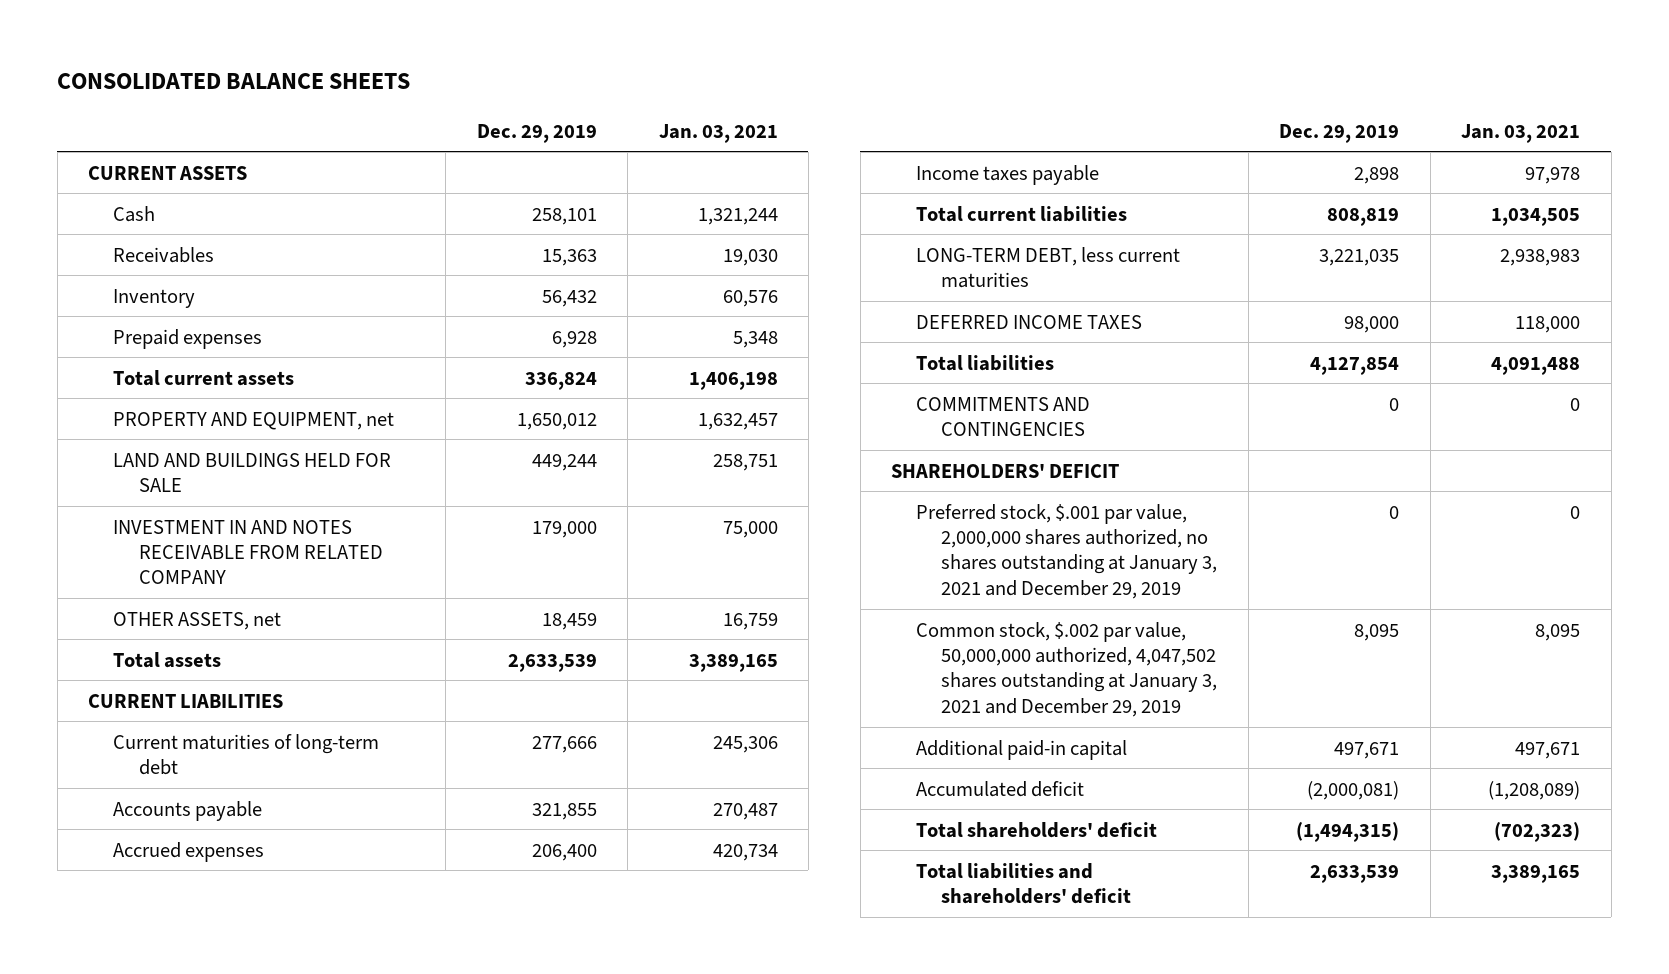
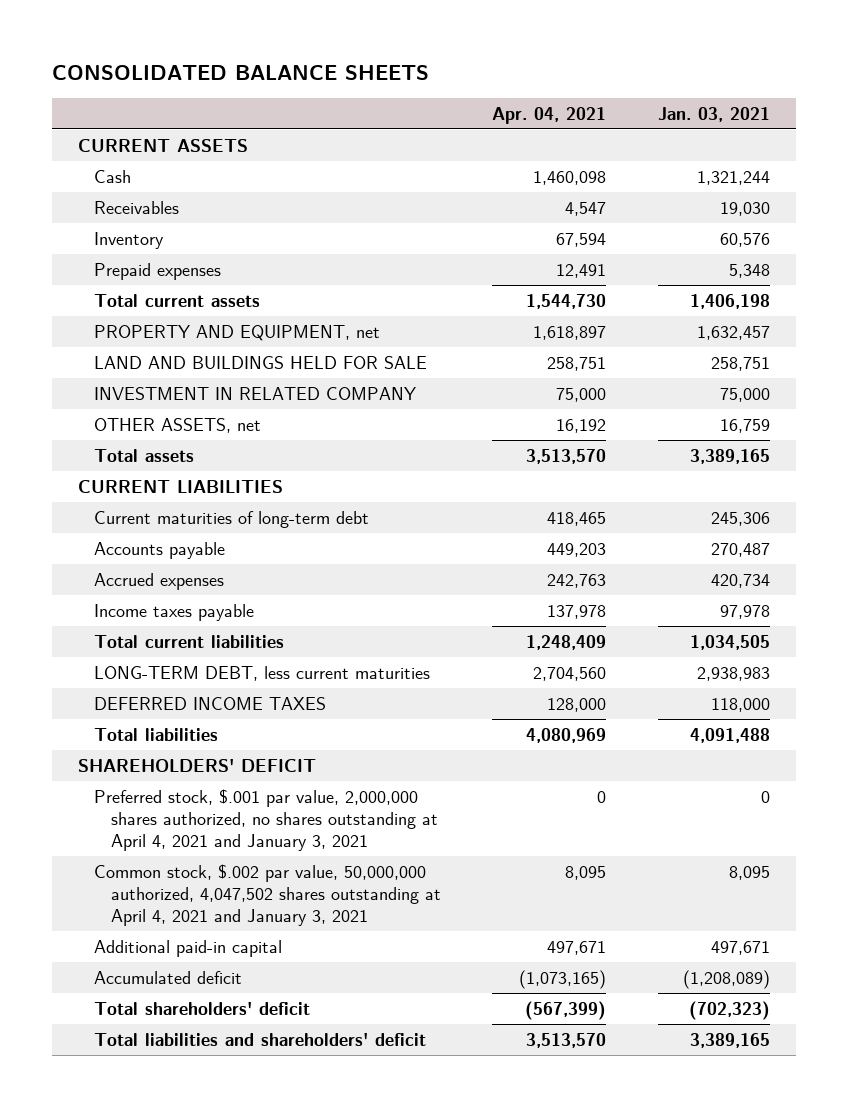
- | Dec. 29, 2019 | Jan. 03, 2021
+ | Apr. 04, 2021 | Jan. 03, 2021
- INVESTMENT IN AND NOTES RECEIVABLE FROM RELATED COMPANY | 179,000 | 75,000
+ INVESTMENT IN RELATED COMPANY | 75,000 | 75,000
- COMMITMENTS AND CONTINGENCIES | 0 | 0
- Preferred stock, $.001 par value, 2,000,000 shares authorized, no shares outstanding at January 3, 2021 and December 29, 2019 | 0 | 0
- Common stock, $.002 par value, 50,000,000 authorized, 4,047,502 shares outstanding at January 3, 2021 and December 29, 2019 | 8,095 | 8,095
+ Preferred stock, $.001 par value, 2,000,000 shares authorized, no shares outstanding at April 4, 2021 and January 3, 2021 | 0 | 0
+ Common stock, $.002 par value, 50,000,000 authorized, 4,047,502 shares outstanding at April 4, 2021 and January 3, 2021 | 8,095 | 8,095

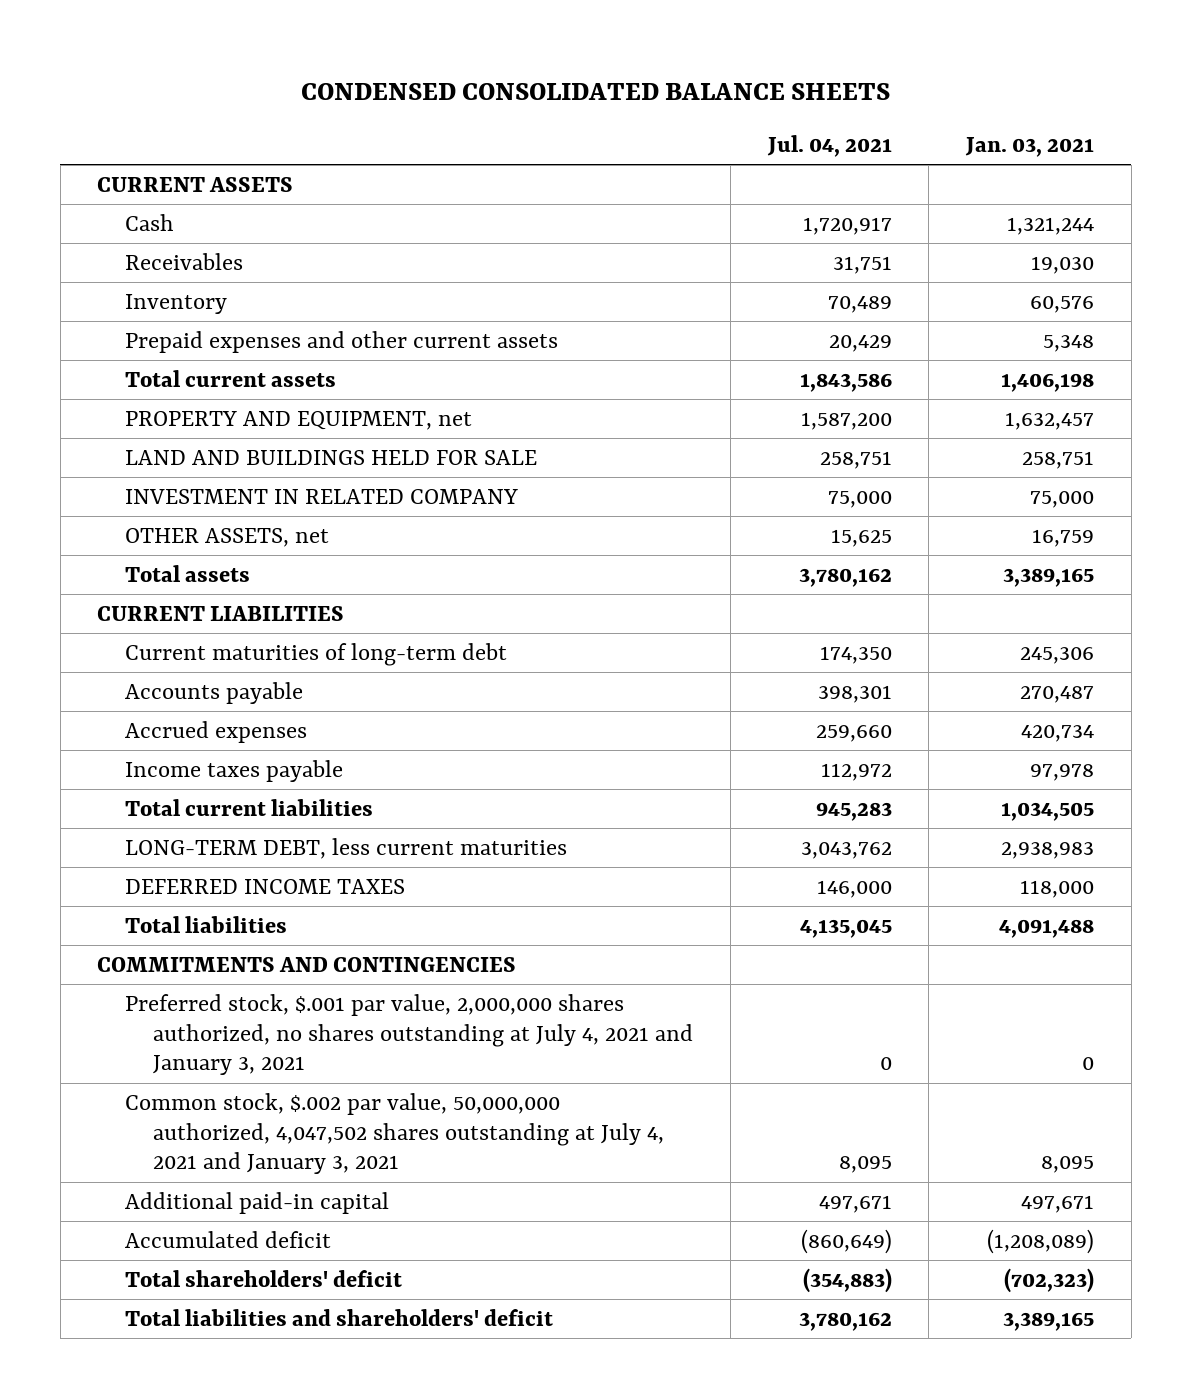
- CONSOLIDATED BALANCE SHEETS
+ CONDENSED CONSOLIDATED BALANCE SHEETS
- | Apr. 04, 2021 | Jan. 03, 2021
+ | Jul. 04, 2021 | Jan. 03, 2021
- Prepaid expenses | 12,491 | 5,348
+ Prepaid expenses and other current assets | 20,429 | 5,348
- SHAREHOLDERS' DEFICIT
- Preferred stock, $.001 par value, 2,000,000 shares authorized, no shares outstanding at April 4, 2021 and January 3, 2021 | 0 | 0
- Common stock, $.002 par value, 50,000,000 authorized, 4,047,502 shares outstanding at April 4, 2021 and January 3, 2021 | 8,095 | 8,095
+ COMMITMENTS AND CONTINGENCIES
+ Preferred stock, $.001 par value, 2,000,000 shares authorized, no shares outstanding at July 4, 2021 and January 3, 2021 | 0 | 0
+ Common stock, $.002 par value, 50,000,000 authorized, 4,047,502 shares outstanding at July 4, 2021 and January 3, 2021 | 8,095 | 8,095

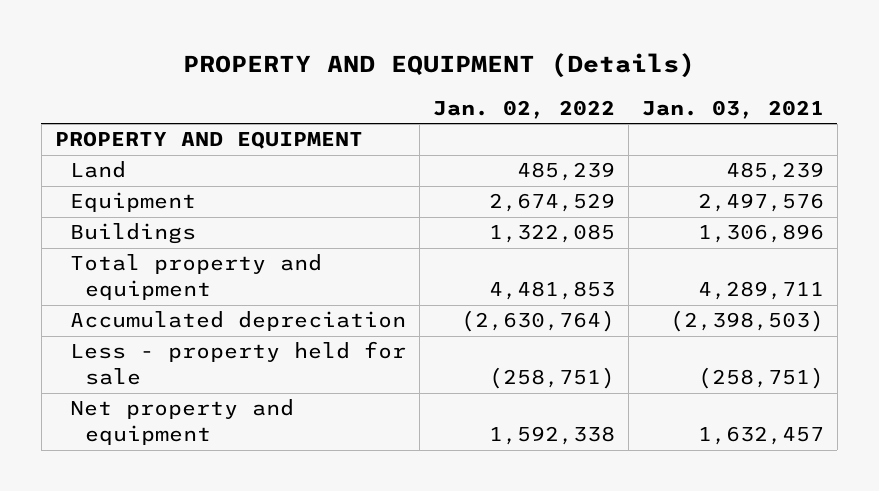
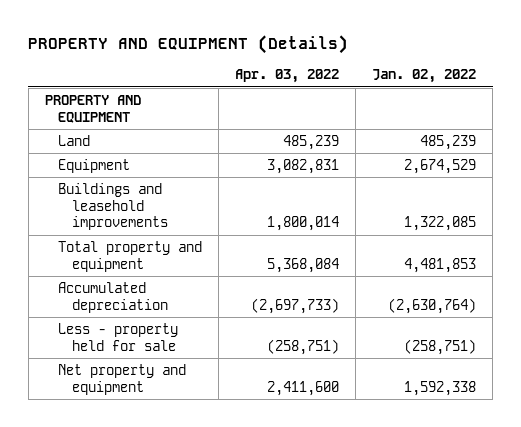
- | Jan. 02, 2022 | Jan. 03, 2021
+ | Apr. 03, 2022 | Jan. 02, 2022
- Buildings | 1,322,085 | 1,306,896
+ Buildings and leasehold improvements | 1,800,014 | 1,322,085

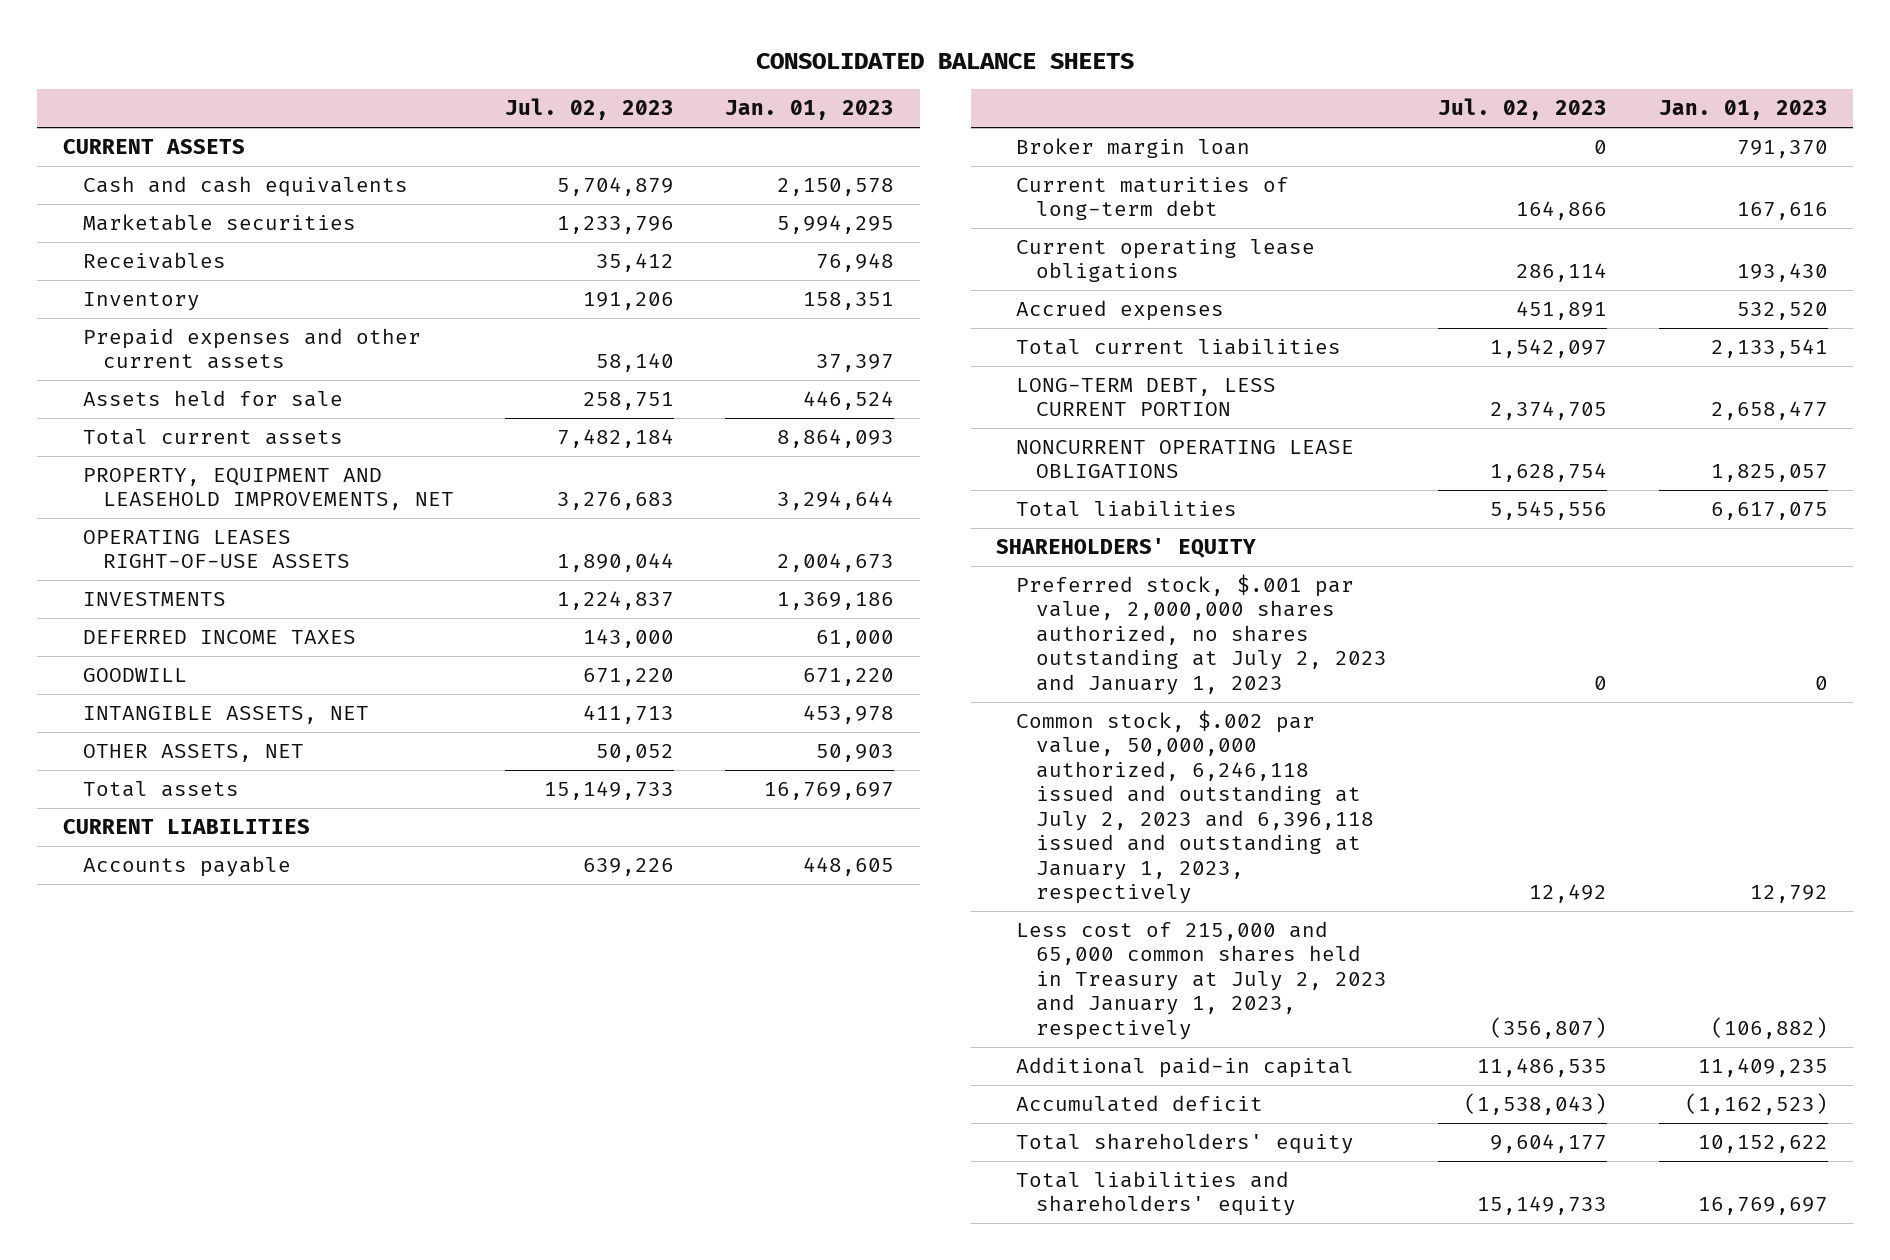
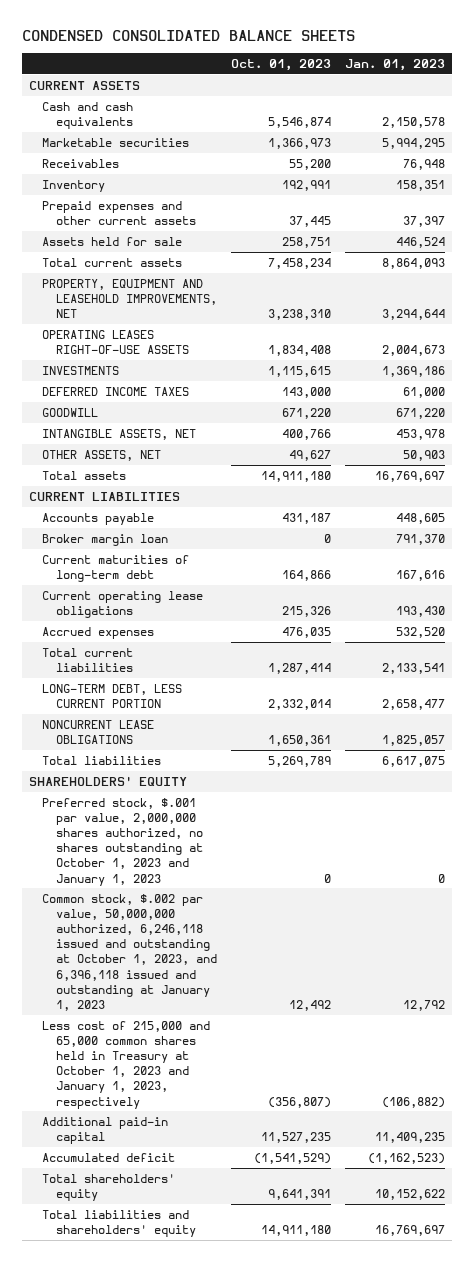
- CONSOLIDATED BALANCE SHEETS
+ CONDENSED CONSOLIDATED BALANCE SHEETS
- | Jul. 02, 2023 | Jan. 01, 2023
+ | Oct. 01, 2023 | Jan. 01, 2023
- NONCURRENT OPERATING LEASE OBLIGATIONS | 1,628,754 | 1,825,057
+ NONCURRENT LEASE OBLIGATIONS | 1,650,361 | 1,825,057
- Preferred stock, $.001 par value, 2,000,000 shares authorized, no shares outstanding at July 2, 2023 and January 1, 2023 | 0 | 0
- Common stock, $.002 par value, 50,000,000 authorized, 6,246,118 issued and outstanding at July 2, 2023 and 6,396,118 issued and outstanding at January 1, 2023, respectively | 12,492 | 12,792
- Less cost of 215,000 and 65,000 common shares held in Treasury at July 2, 2023 and January 1, 2023, respectively | (356,807) | (106,882)
+ Preferred stock, $.001 par value, 2,000,000 shares authorized, no shares outstanding at October 1, 2023 and January 1, 2023 | 0 | 0
+ Common stock, $.002 par value, 50,000,000 authorized, 6,246,118 issued and outstanding at October 1, 2023, and 6,396,118 issued and outstanding at January 1, 2023 | 12,492 | 12,792
+ Less cost of 215,000 and 65,000 common shares held in Treasury at October 1, 2023 and January 1, 2023, respectively | (356,807) | (106,882)

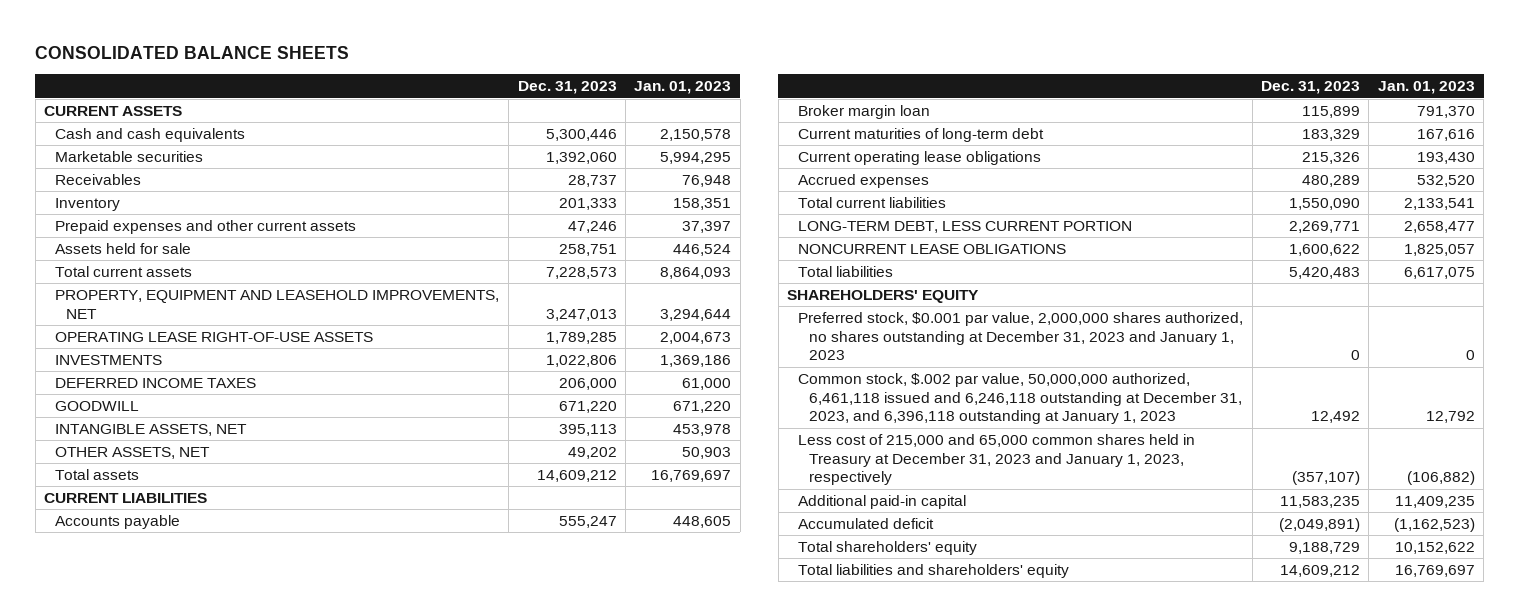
- CONDENSED CONSOLIDATED BALANCE SHEETS
+ CONSOLIDATED BALANCE SHEETS
- | Oct. 01, 2023 | Jan. 01, 2023
+ | Dec. 31, 2023 | Jan. 01, 2023
- OPERATING LEASES RIGHT-OF-USE ASSETS | 1,834,408 | 2,004,673
+ OPERATING LEASE RIGHT-OF-USE ASSETS | 1,789,285 | 2,004,673
- Preferred stock, $.001 par value, 2,000,000 shares authorized, no shares outstanding at October 1, 2023 and January 1, 2023 | 0 | 0
- Common stock, $.002 par value, 50,000,000 authorized, 6,246,118 issued and outstanding at October 1, 2023, and 6,396,118 issued and outstanding at January 1, 2023 | 12,492 | 12,792
- Less cost of 215,000 and 65,000 common shares held in Treasury at October 1, 2023 and January 1, 2023, respectively | (356,807) | (106,882)
+ Preferred stock, $0.001 par value, 2,000,000 shares authorized, no shares outstanding at December 31, 2023 and January 1, 2023 | 0 | 0
+ Common stock, $.002 par value, 50,000,000 authorized, 6,461,118 issued and 6,246,118 outstanding at December 31, 2023, and 6,396,118 outstanding at January 1, 2023 | 12,492 | 12,792
+ Less cost of 215,000 and 65,000 common shares held in Treasury at December 31, 2023 and January 1, 2023, respectively | (357,107) | (106,882)

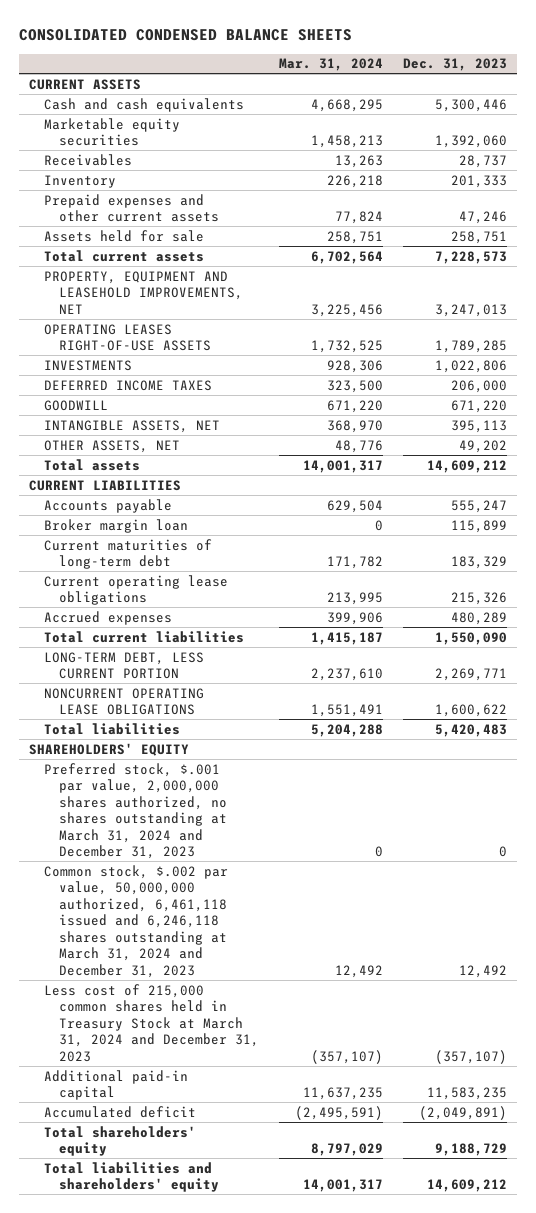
- CONSOLIDATED BALANCE SHEETS
+ CONSOLIDATED CONDENSED BALANCE SHEETS
- | Dec. 31, 2023 | Jan. 01, 2023
+ | Mar. 31, 2024 | Dec. 31, 2023
- Marketable securities | 1,392,060 | 5,994,295
+ Marketable equity securities | 1,458,213 | 1,392,060
- OPERATING LEASE RIGHT-OF-USE ASSETS | 1,789,285 | 2,004,673
+ OPERATING LEASES RIGHT-OF-USE ASSETS | 1,732,525 | 1,789,285
- NONCURRENT LEASE OBLIGATIONS | 1,600,622 | 1,825,057
+ NONCURRENT OPERATING LEASE OBLIGATIONS | 1,551,491 | 1,600,622
- Preferred stock, $0.001 par value, 2,000,000 shares authorized, no shares outstanding at December 31, 2023 and January 1, 2023 | 0 | 0
- Common stock, $.002 par value, 50,000,000 authorized, 6,461,118 issued and 6,246,118 outstanding at December 31, 2023, and 6,396,118 outstanding at January 1, 2023 | 12,492 | 12,792
- Less cost of 215,000 and 65,000 common shares held in Treasury at December 31, 2023 and January 1, 2023, respectively | (357,107) | (106,882)
+ Preferred stock, $.001 par value, 2,000,000 shares authorized, no shares outstanding at March 31, 2024 and December 31, 2023 | 0 | 0
+ Common stock, $.002 par value, 50,000,000 authorized, 6,461,118 issued and 6,246,118 shares outstanding at March 31, 2024 and December 31, 2023 | 12,492 | 12,492
+ Less cost of 215,000 common shares held in Treasury Stock at March 31, 2024 and December 31, 2023 | (357,107) | (357,107)

